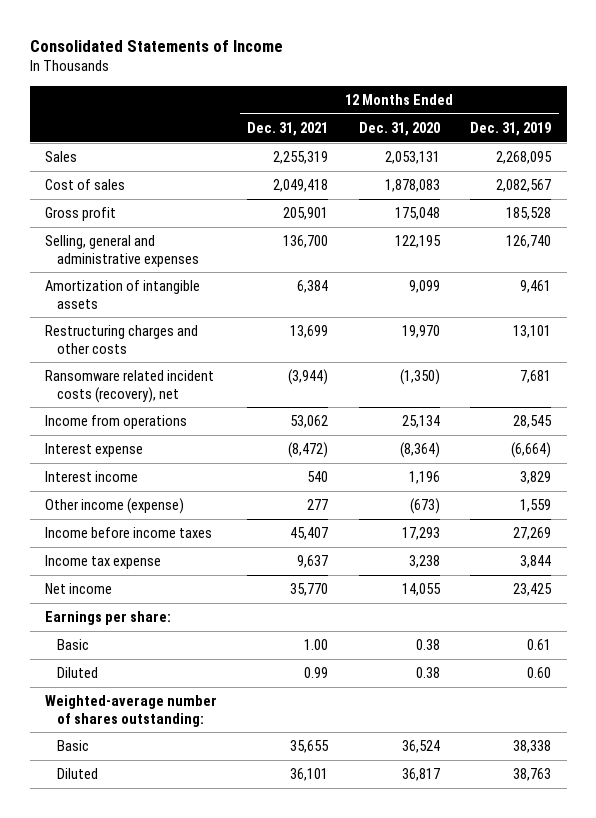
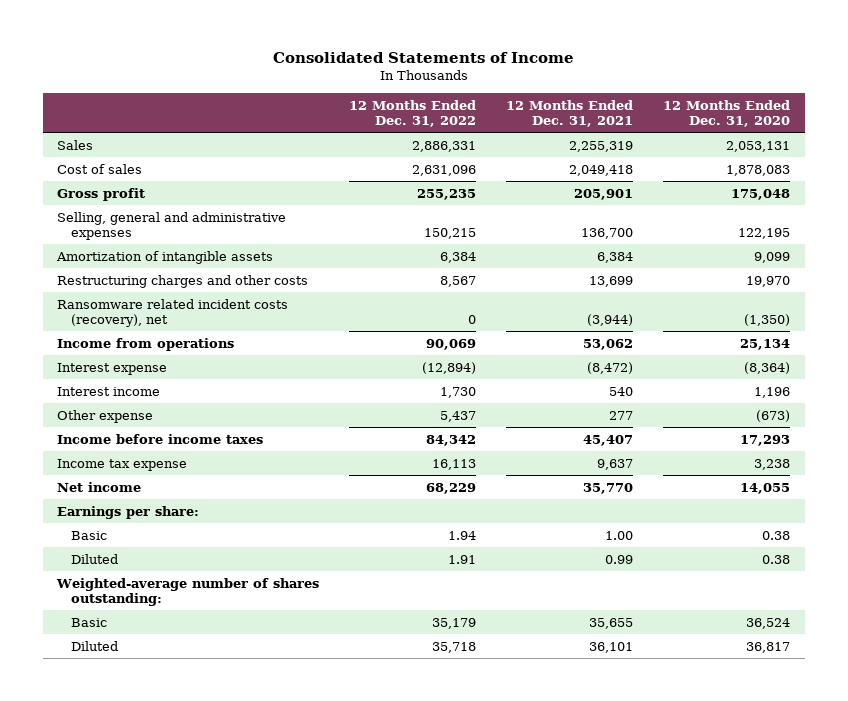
- | 12 Months Ended Dec. 31, 2021 | 12 Months Ended Dec. 31, 2020 | 12 Months Ended Dec. 31, 2019
+ | 12 Months Ended Dec. 31, 2022 | 12 Months Ended Dec. 31, 2021 | 12 Months Ended Dec. 31, 2020
- Other income (expense) | 277 | (673) | 1,559
+ Other expense | 5,437 | 277 | (673)

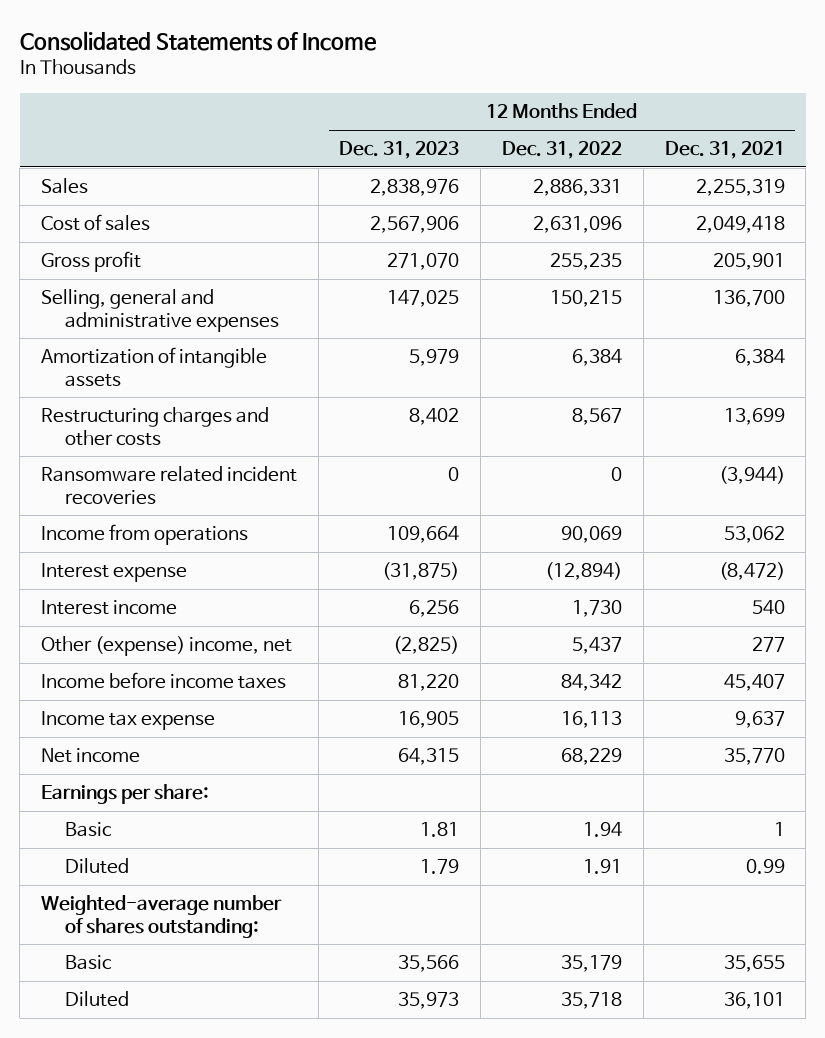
- | 12 Months Ended Dec. 31, 2022 | 12 Months Ended Dec. 31, 2021 | 12 Months Ended Dec. 31, 2020
+ | 12 Months Ended Dec. 31, 2023 | 12 Months Ended Dec. 31, 2022 | 12 Months Ended Dec. 31, 2021
- Ransomware related incident costs (recovery), net | 0 | (3,944) | (1,350)
+ Ransomware related incident recoveries | 0 | 0 | (3,944)
- Other expense | 5,437 | 277 | (673)
+ Other (expense) income, net | (2,825) | 5,437 | 277
- Basic | 1.94 | 1.00 | 0.38
+ Basic | 1.81 | 1.94 | 1

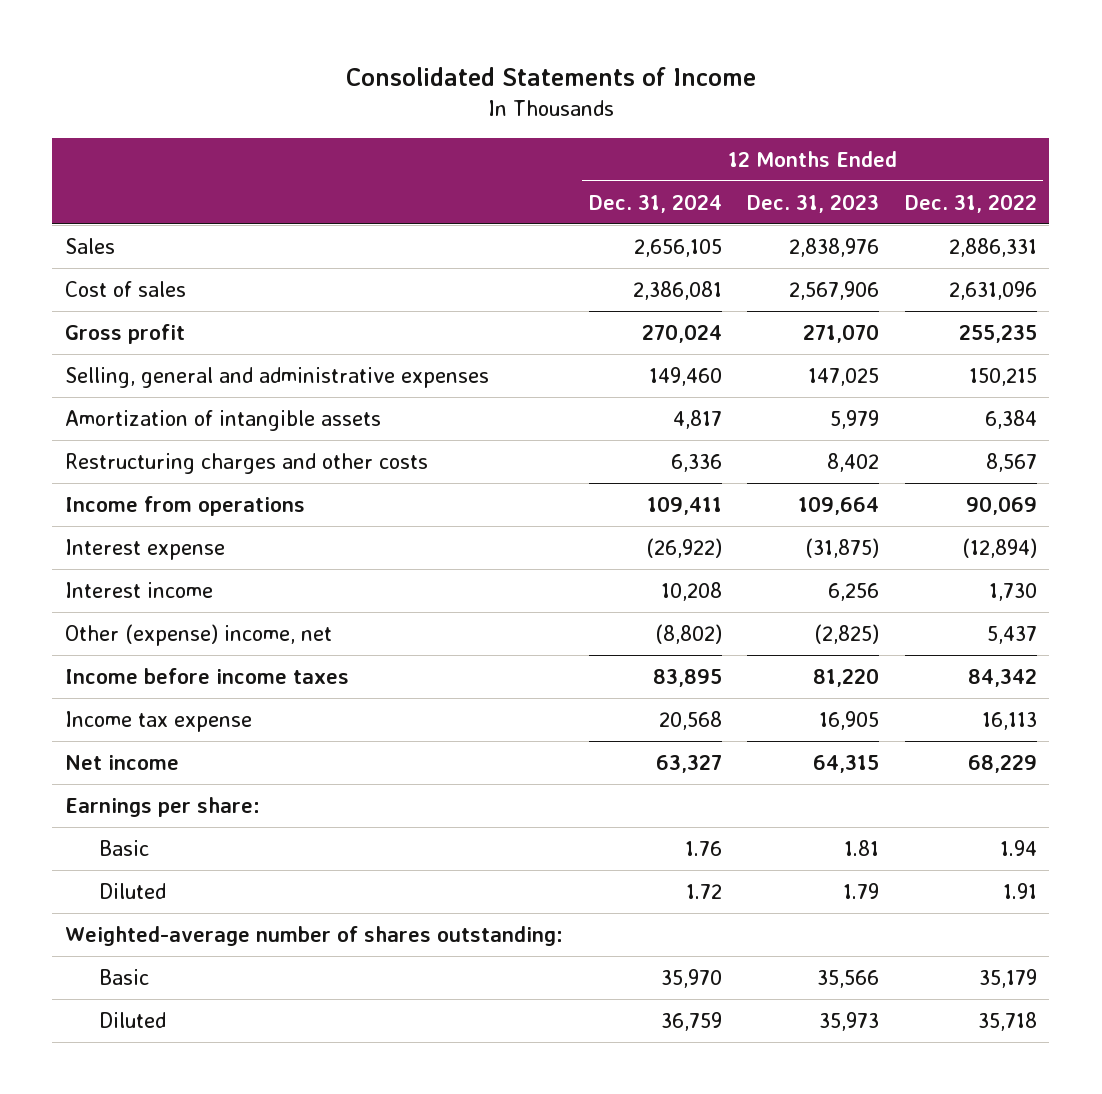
- | 12 Months Ended Dec. 31, 2023 | 12 Months Ended Dec. 31, 2022 | 12 Months Ended Dec. 31, 2021
+ | 12 Months Ended Dec. 31, 2024 | 12 Months Ended Dec. 31, 2023 | 12 Months Ended Dec. 31, 2022
- Ransomware related incident recoveries | 0 | 0 | (3,944)

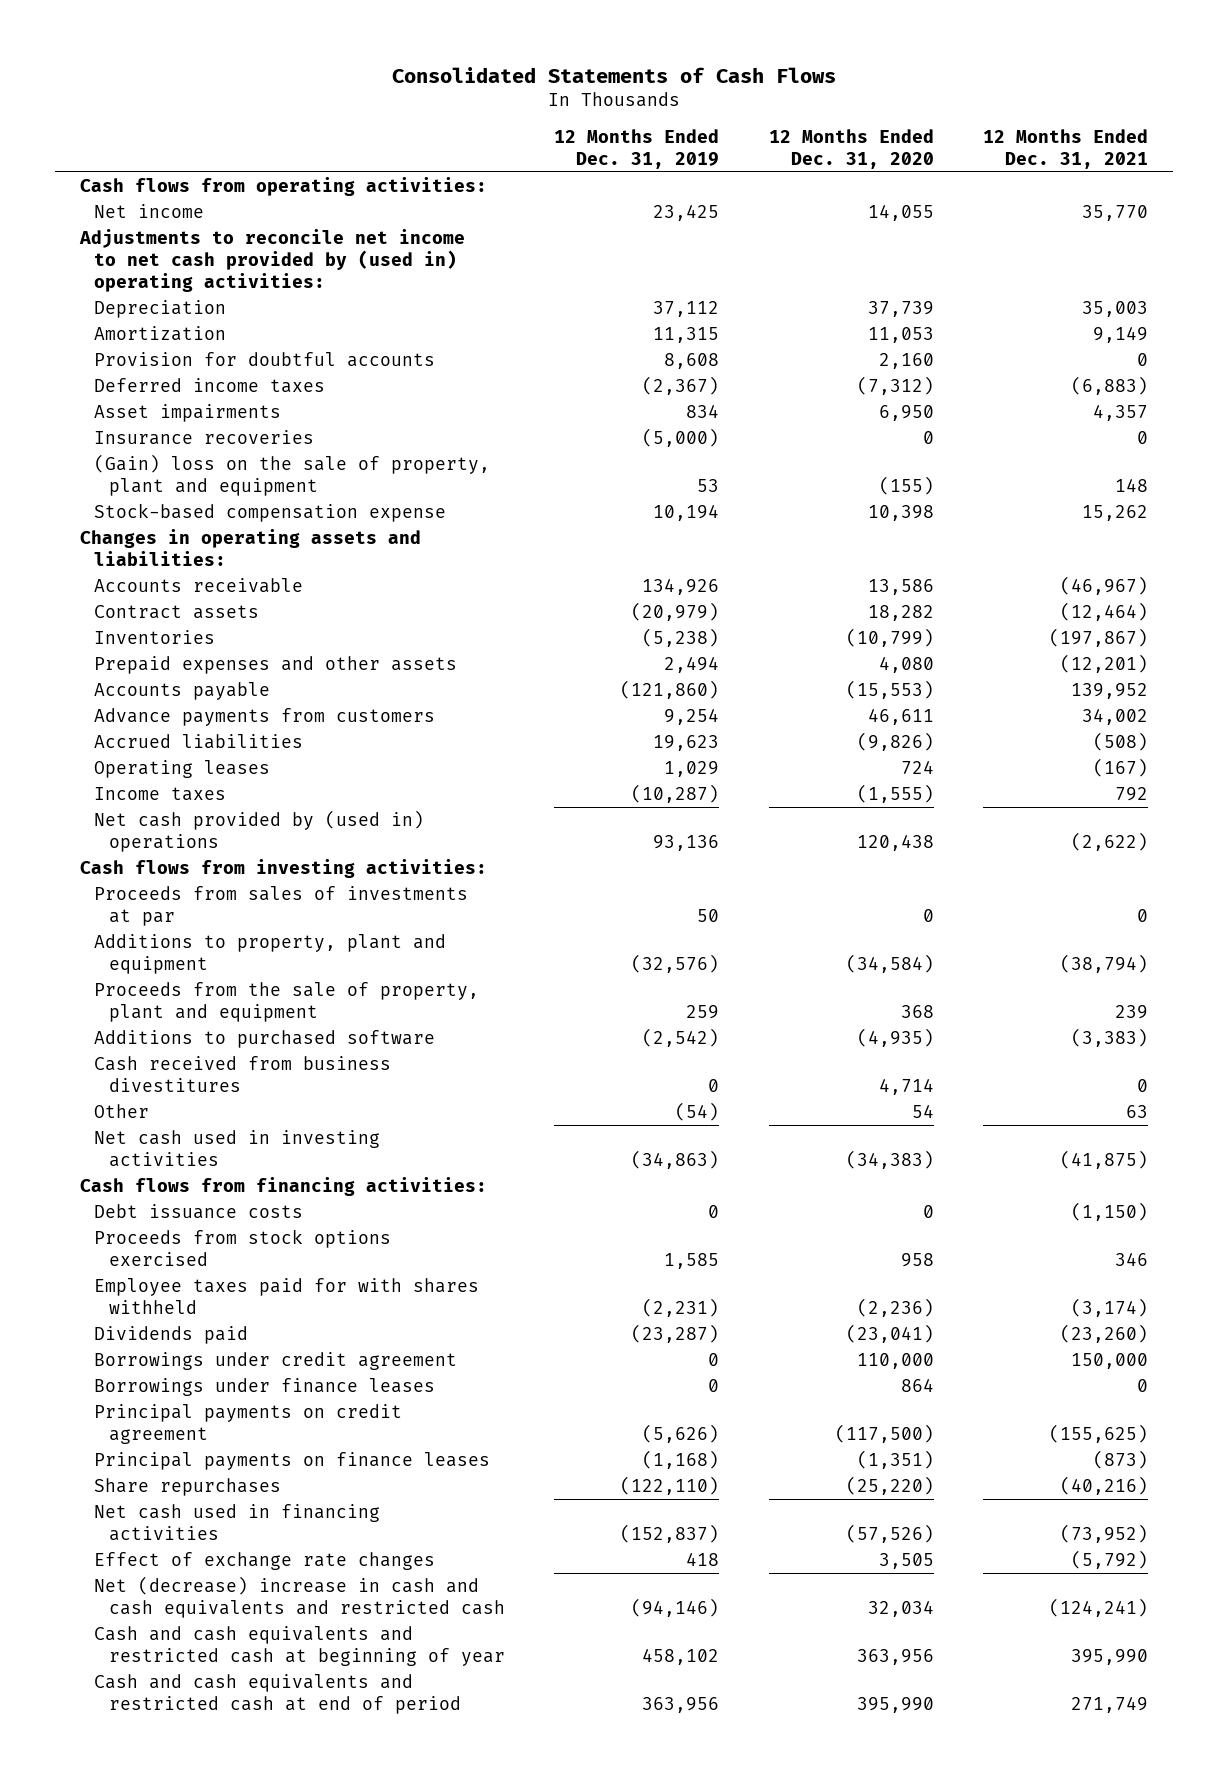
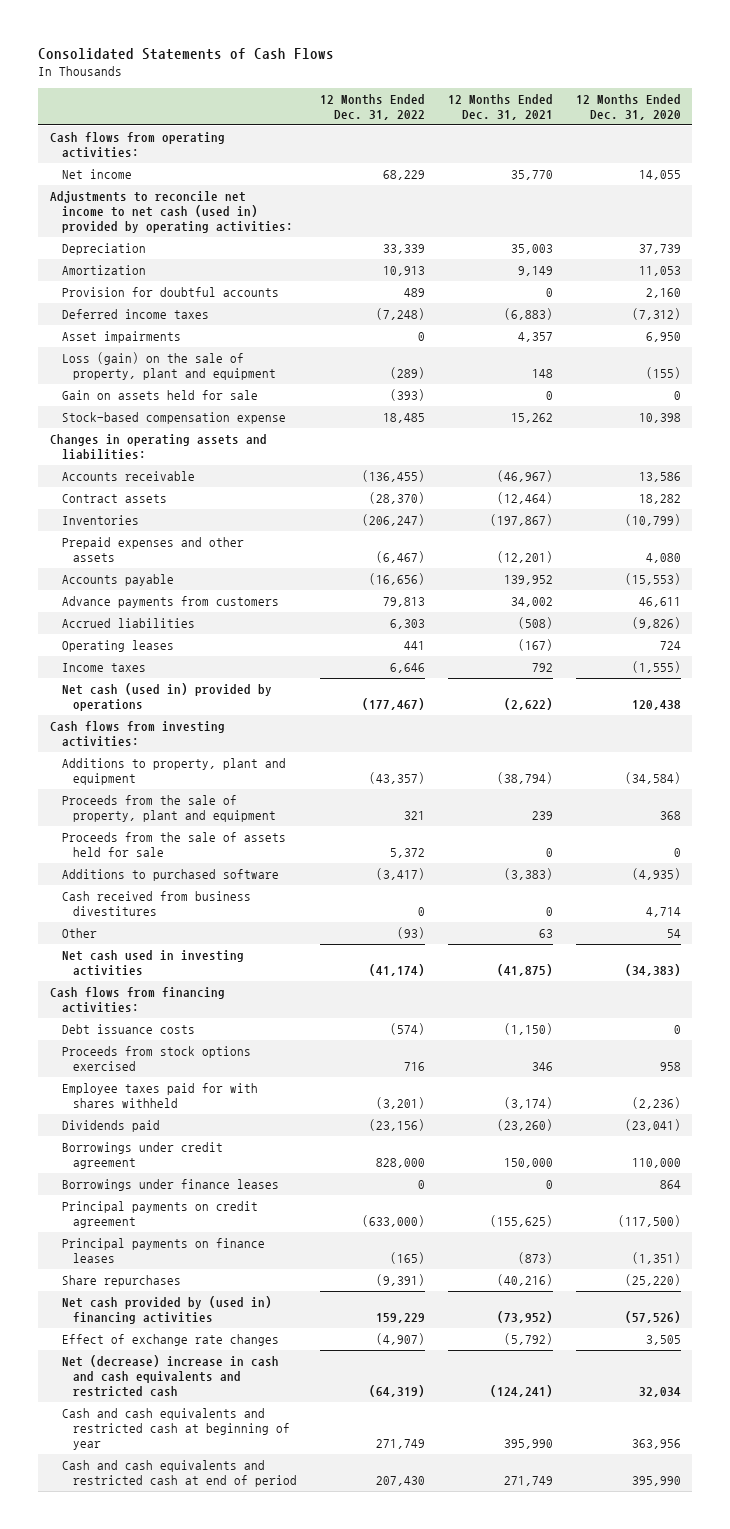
- | 12 Months Ended Dec. 31, 2019 | 12 Months Ended Dec. 31, 2020 | 12 Months Ended Dec. 31, 2021
+ | 12 Months Ended Dec. 31, 2022 | 12 Months Ended Dec. 31, 2021 | 12 Months Ended Dec. 31, 2020
- Adjustments to reconcile net income to net cash provided by (used in) operating activities:
+ Adjustments to reconcile net income to net cash (used in) provided by operating activities:
- Insurance recoveries | (5,000) | 0 | 0
- (Gain) loss on the sale of property, plant and equipment | 53 | (155) | 148
+ Loss (gain) on the sale of property, plant and equipment | (289) | 148 | (155)
+ Gain on assets held for sale | (393) | 0 | 0
- Net cash provided by (used in) operations | 93,136 | 120,438 | (2,622)
+ Net cash (used in) provided by operations | (177,467) | (2,622) | 120,438
- Proceeds from sales of investments at par | 50 | 0 | 0
+ Proceeds from the sale of assets held for sale | 5,372 | 0 | 0
- Net cash used in financing activities | (152,837) | (57,526) | (73,952)
+ Net cash provided by (used in) financing activities | 159,229 | (73,952) | (57,526)

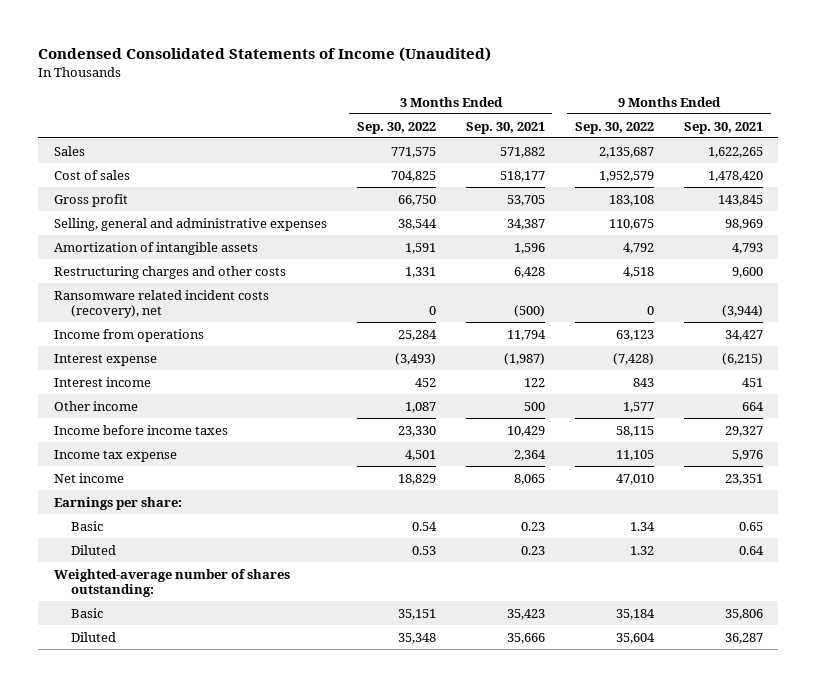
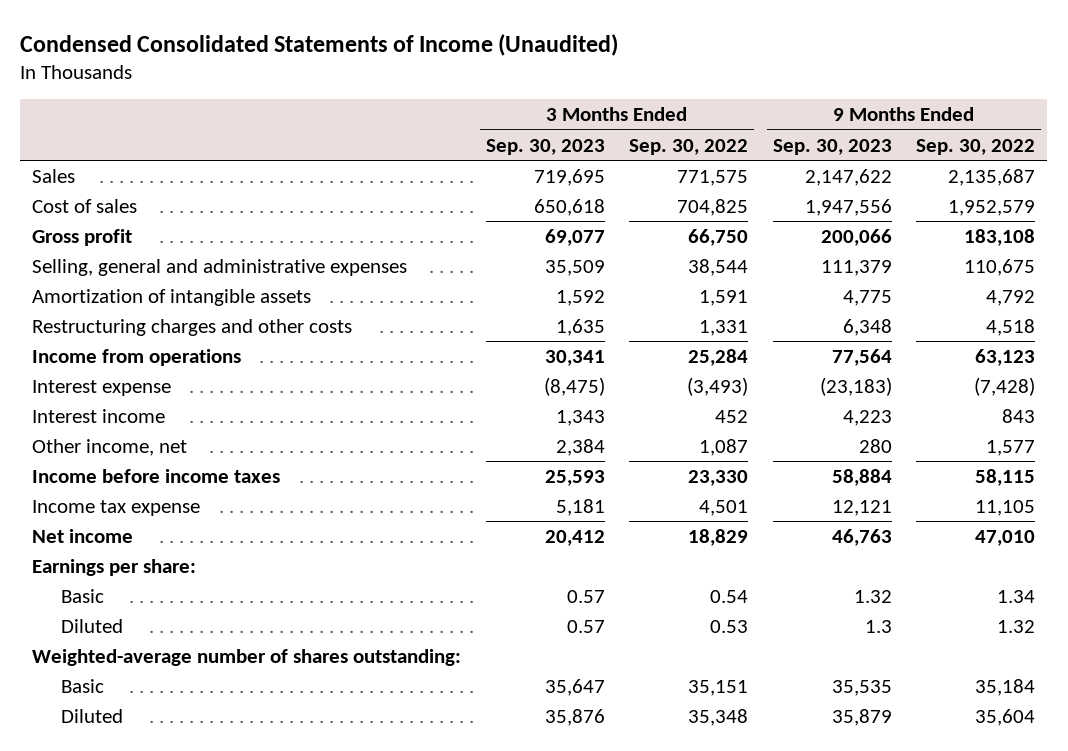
- | 3 Months Ended Sep. 30, 2022 | 3 Months Ended Sep. 30, 2021 | 9 Months Ended Sep. 30, 2022 | 9 Months Ended Sep. 30, 2021
+ | 3 Months Ended Sep. 30, 2023 | 3 Months Ended Sep. 30, 2022 | 9 Months Ended Sep. 30, 2023 | 9 Months Ended Sep. 30, 2022
- Ransomware related incident costs (recovery), net | 0 | (500) | 0 | (3,944)
- Other income | 1,087 | 500 | 1,577 | 664
+ Other income, net | 2,384 | 1,087 | 280 | 1,577

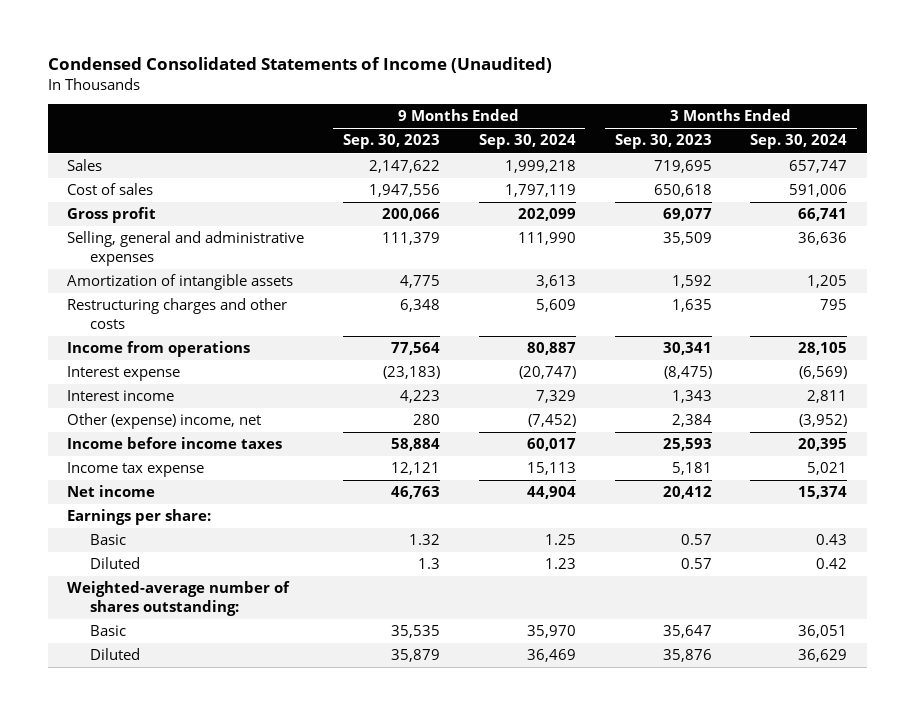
- | 3 Months Ended Sep. 30, 2023 | 3 Months Ended Sep. 30, 2022 | 9 Months Ended Sep. 30, 2023 | 9 Months Ended Sep. 30, 2022
+ | 9 Months Ended Sep. 30, 2023 | 9 Months Ended Sep. 30, 2024 | 3 Months Ended Sep. 30, 2023 | 3 Months Ended Sep. 30, 2024
- Other income, net | 2,384 | 1,087 | 280 | 1,577
+ Other (expense) income, net | 280 | (7,452) | 2,384 | (3,952)

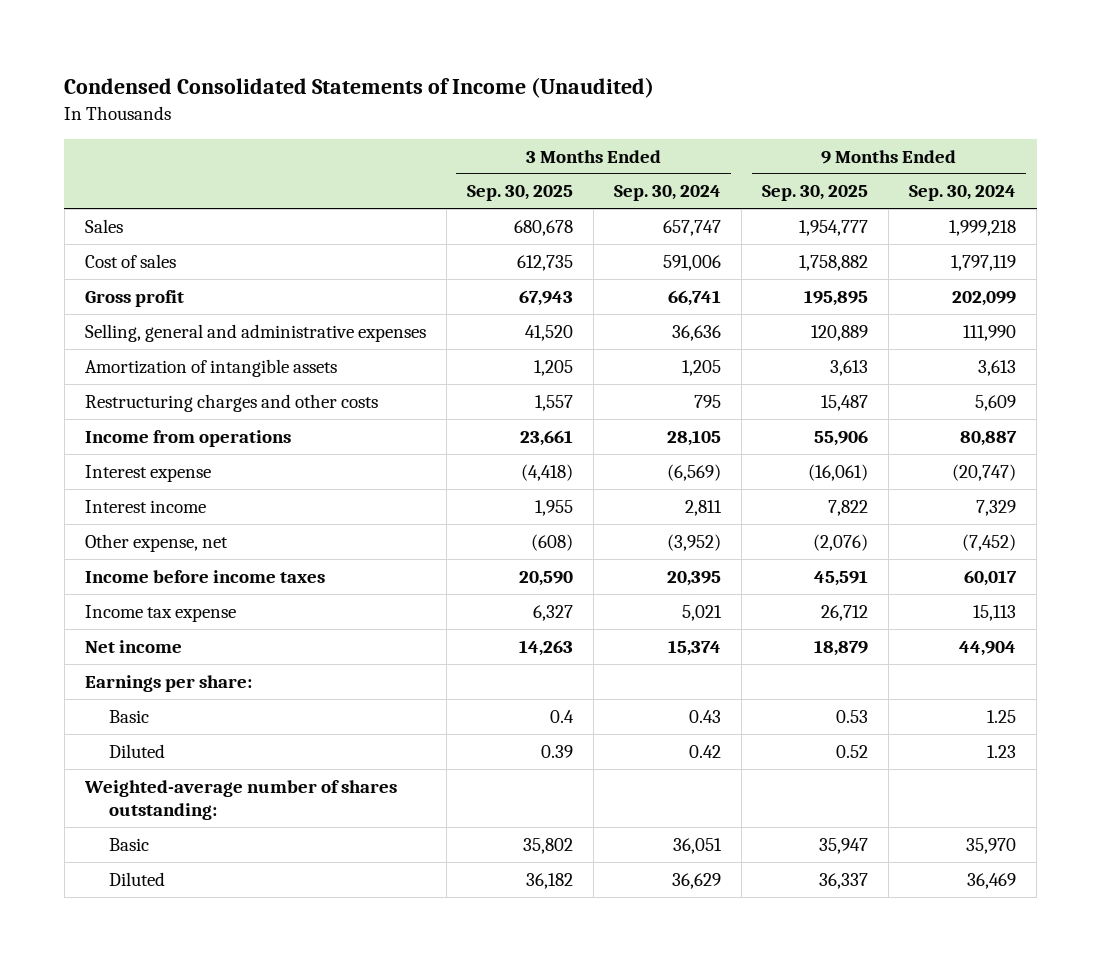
- | 9 Months Ended Sep. 30, 2023 | 9 Months Ended Sep. 30, 2024 | 3 Months Ended Sep. 30, 2023 | 3 Months Ended Sep. 30, 2024
+ | 3 Months Ended Sep. 30, 2025 | 3 Months Ended Sep. 30, 2024 | 9 Months Ended Sep. 30, 2025 | 9 Months Ended Sep. 30, 2024
- Other (expense) income, net | 280 | (7,452) | 2,384 | (3,952)
+ Other expense, net | (608) | (3,952) | (2,076) | (7,452)

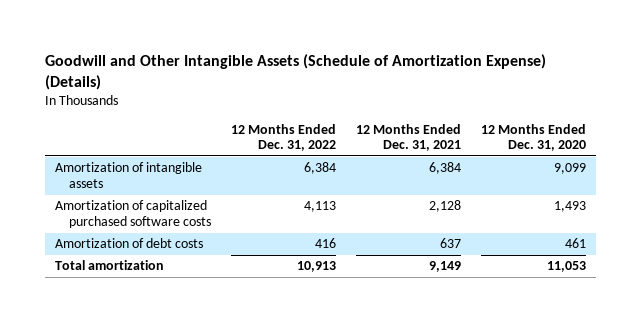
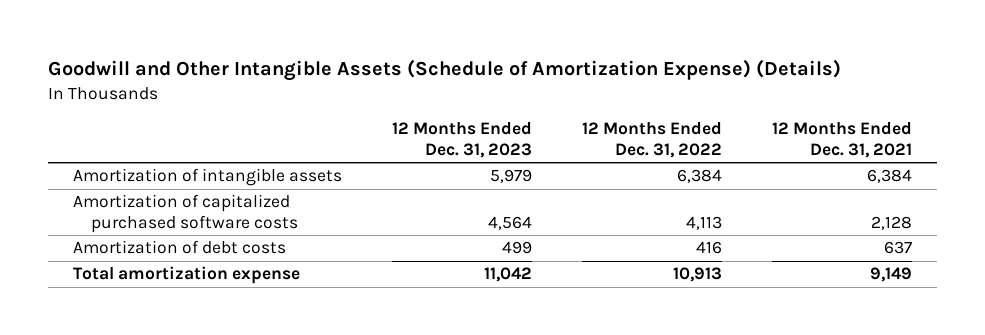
- | 12 Months Ended Dec. 31, 2022 | 12 Months Ended Dec. 31, 2021 | 12 Months Ended Dec. 31, 2020
+ | 12 Months Ended Dec. 31, 2023 | 12 Months Ended Dec. 31, 2022 | 12 Months Ended Dec. 31, 2021
- Total amortization | 10,913 | 9,149 | 11,053
+ Total amortization expense | 11,042 | 10,913 | 9,149

